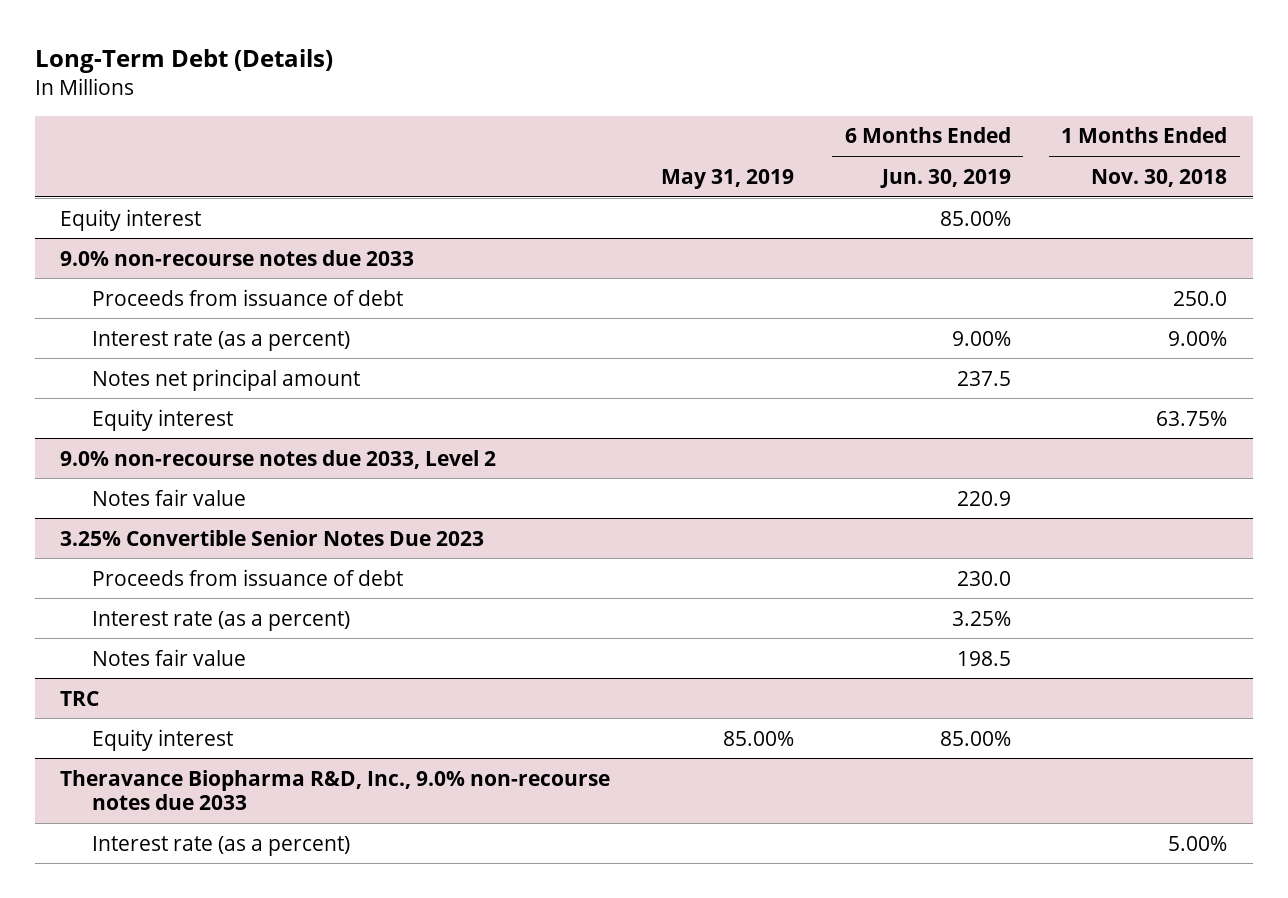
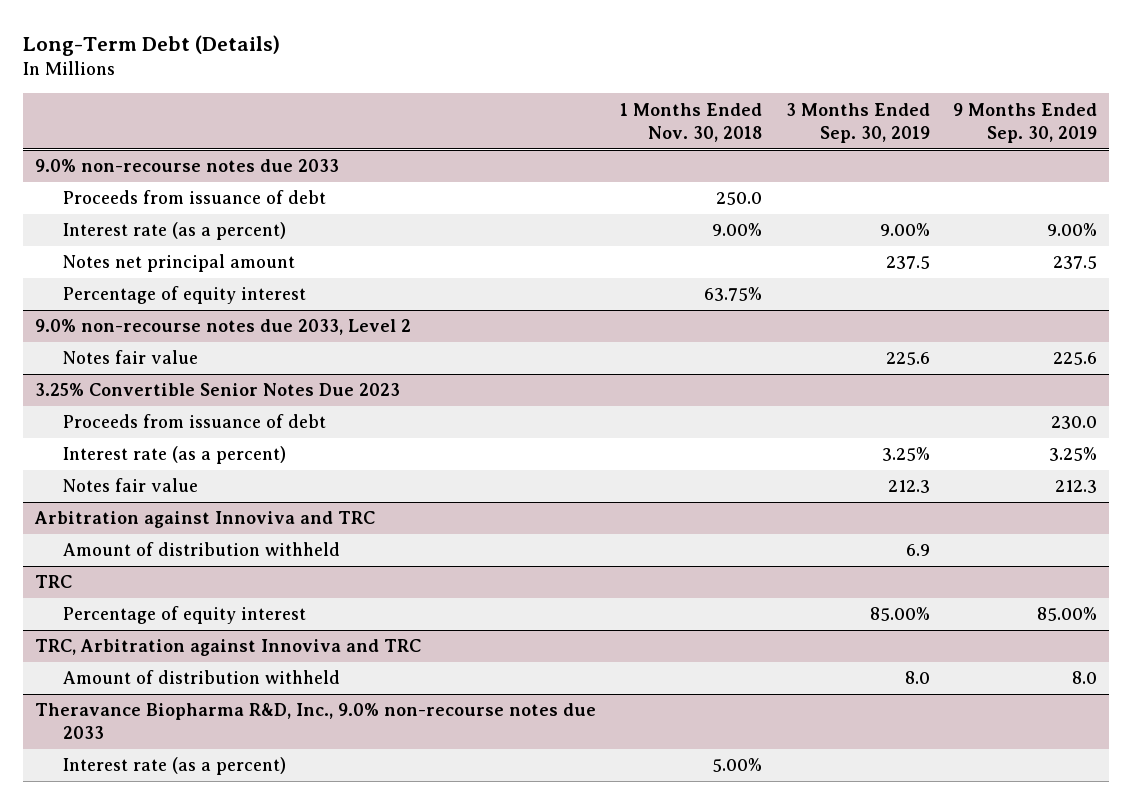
- | May 31, 2019 | 6 Months Ended Jun. 30, 2019 | 1 Months Ended Nov. 30, 2018
+ | 1 Months Ended Nov. 30, 2018 | 3 Months Ended Sep. 30, 2019 | 9 Months Ended Sep. 30, 2019
- Equity interest | | 85.00% |
@ 9.0% non-recourse notes due 2033
- Equity interest | | | 63.75%
+ Percentage of equity interest | 63.75% | |
+ Arbitration against Innoviva and TRC
+ Amount of distribution withheld | | 6.9 |
@ TRC
- Equity interest | 85.00% | 85.00% |
+ Percentage of equity interest | | 85.00% | 85.00%
+ TRC, Arbitration against Innoviva and TRC
+ Amount of distribution withheld | | 8.0 | 8.0

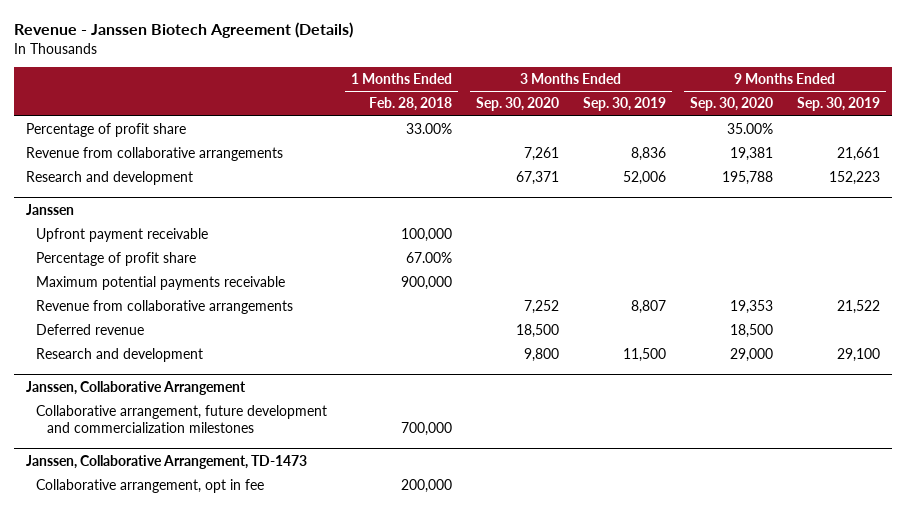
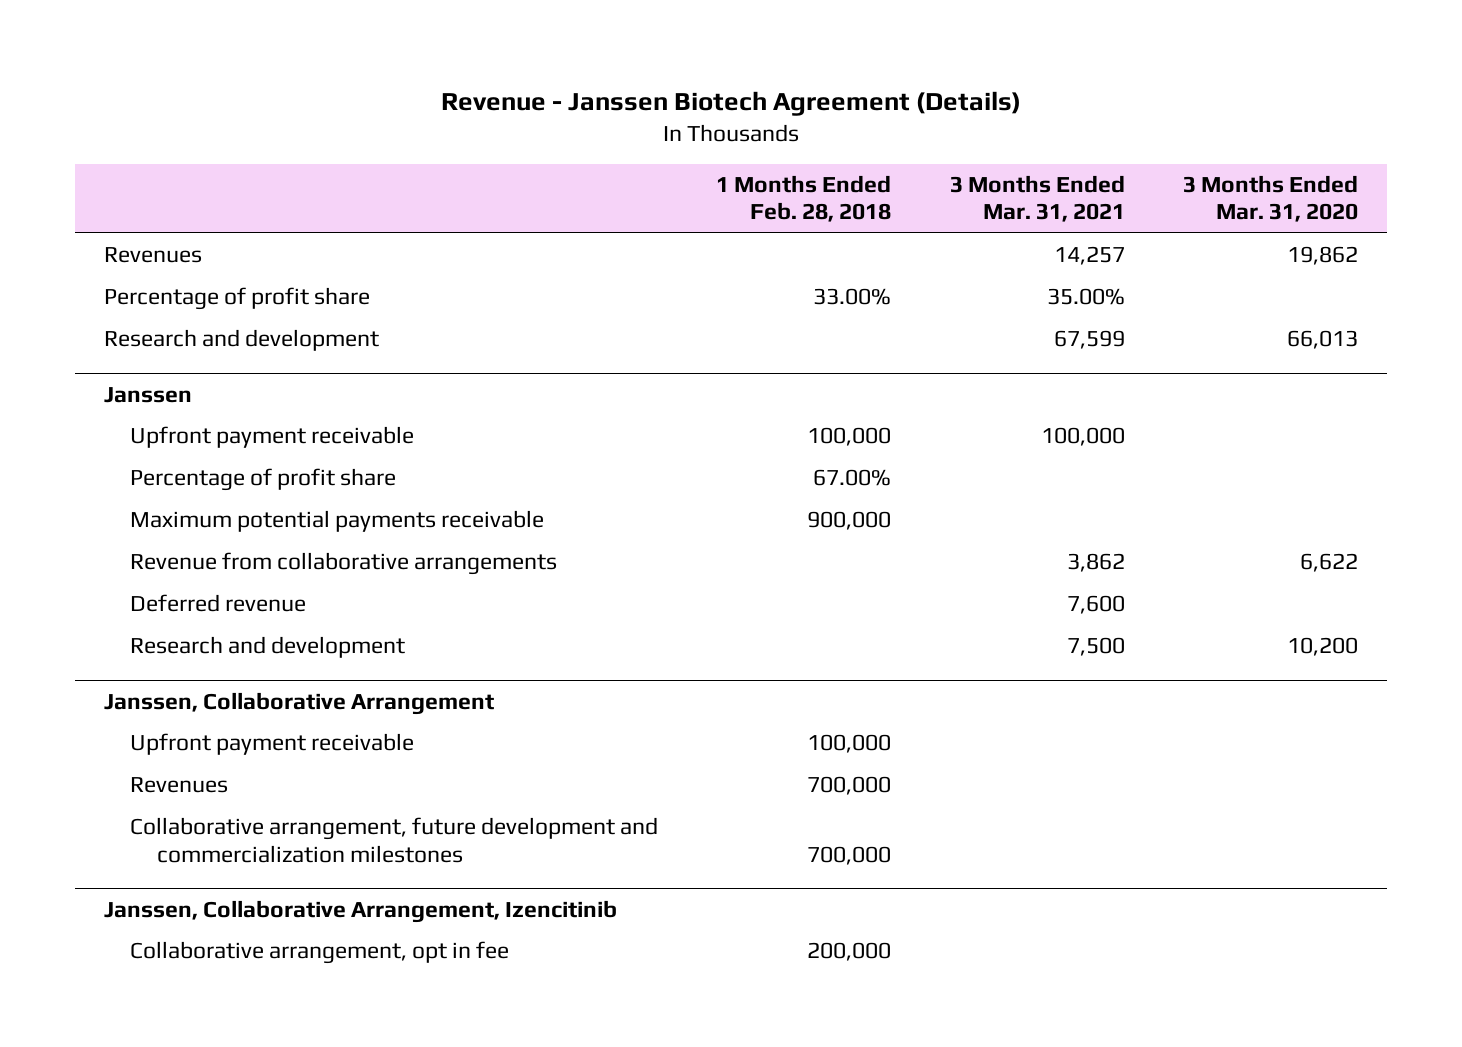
- | 1 Months Ended Feb. 28, 2018 | 3 Months Ended Sep. 30, 2020 | 3 Months Ended Sep. 30, 2019 | 9 Months Ended Sep. 30, 2020 | 9 Months Ended Sep. 30, 2019
+ | 1 Months Ended Feb. 28, 2018 | 3 Months Ended Mar. 31, 2021 | 3 Months Ended Mar. 31, 2020
+ Revenues | | 14,257 | 19,862
- Revenue from collaborative arrangements | | 7,261 | 8,836 | 19,381 | 21,661
@ Janssen, Collaborative Arrangement
+ Upfront payment receivable | 100,000 | |
+ Revenues | 700,000 | |
- Janssen, Collaborative Arrangement, TD-1473
+ Janssen, Collaborative Arrangement, Izencitinib

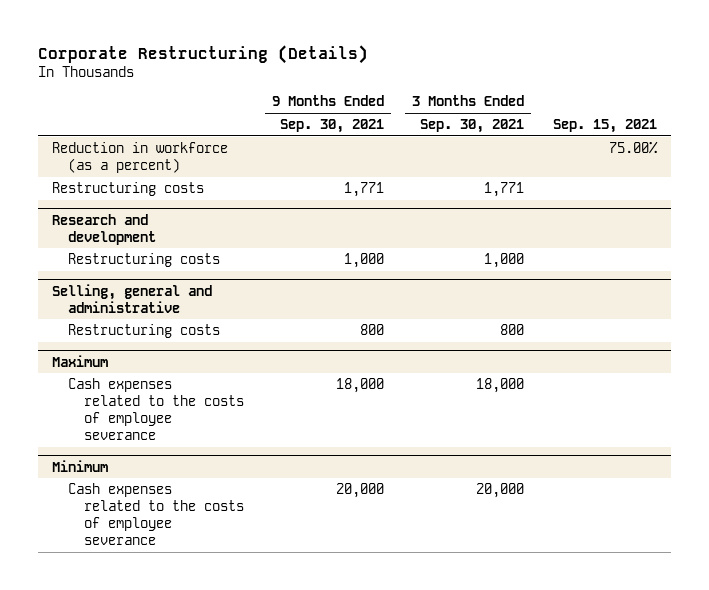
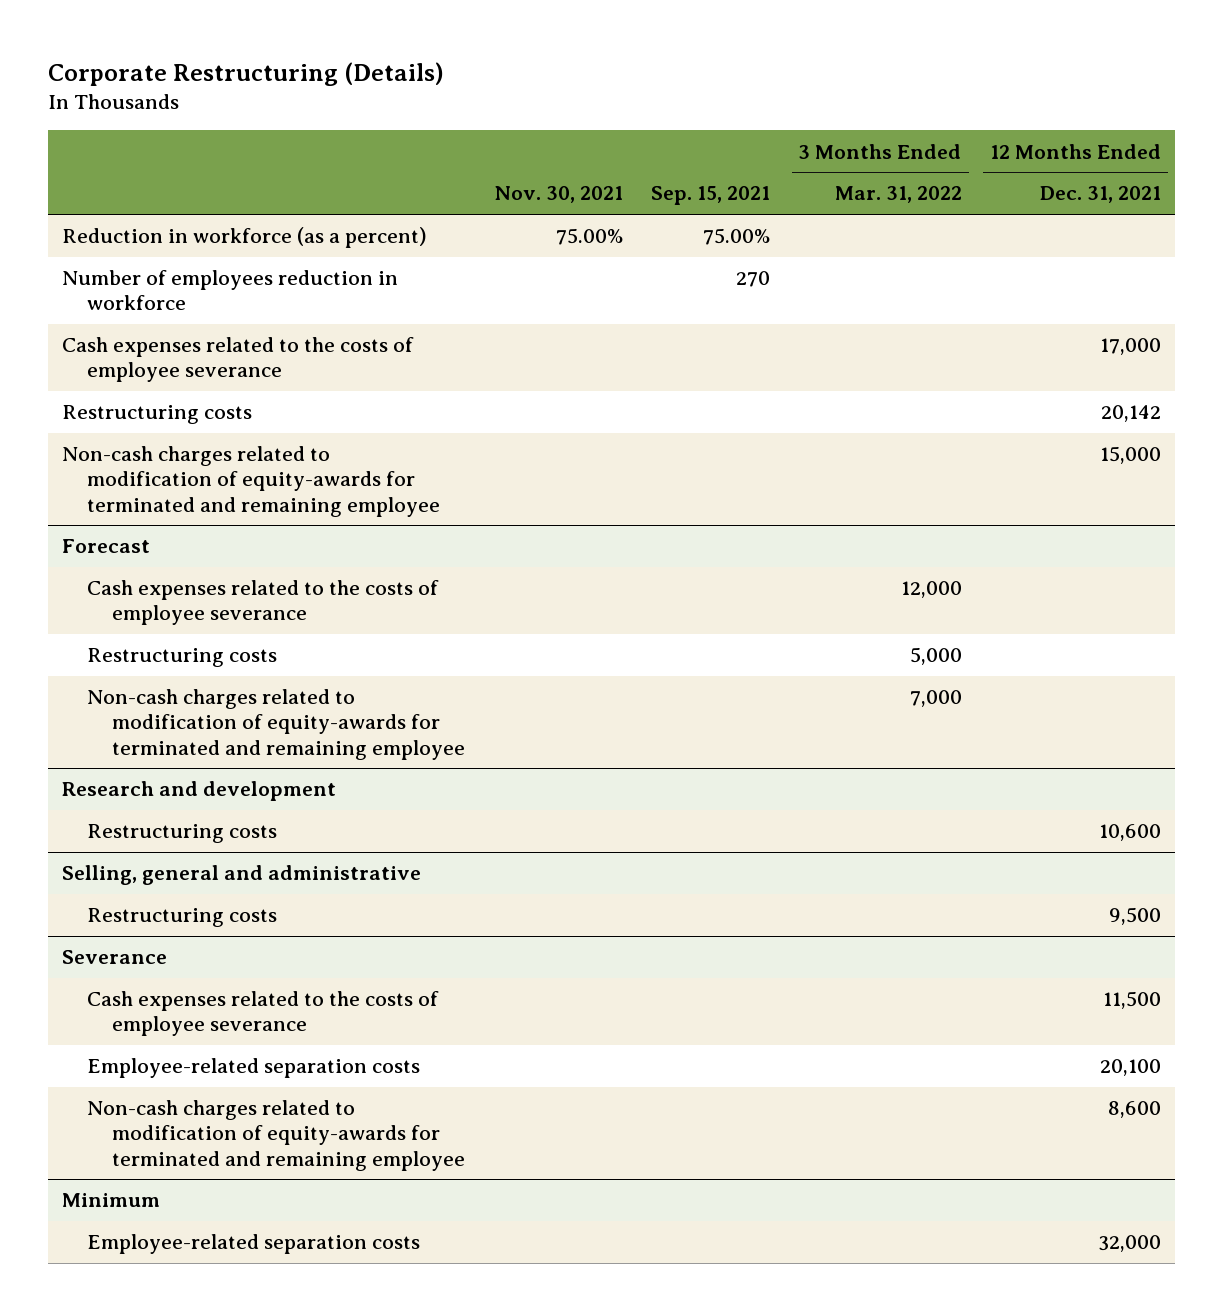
- | 9 Months Ended Sep. 30, 2021 | 3 Months Ended Sep. 30, 2021 | Sep. 15, 2021
+ | Nov. 30, 2021 | Sep. 15, 2021 | 3 Months Ended Mar. 31, 2022 | 12 Months Ended Dec. 31, 2021
+ Number of employees reduction in workforce | | 270 | |
+ Cash expenses related to the costs of employee severance | | | | 17,000
+ Non-cash charges related to modification of equity-awards for terminated and remaining employee | | | | 15,000
+ Forecast
+ Cash expenses related to the costs of employee severance | | | 12,000 |
+ Restructuring costs | | | 5,000 |
+ Non-cash charges related to modification of equity-awards for terminated and remaining employee | | | 7,000 |
- Maximum
- Cash expenses related to the costs of employee severance | 18,000 | 18,000 |
+ Severance
+ Cash expenses related to the costs of employee severance | | | | 11,500
+ Employee-related separation costs | | | | 20,100
+ Non-cash charges related to modification of equity-awards for terminated and remaining employee | | | | 8,600
@ Minimum
- Cash expenses related to the costs of employee severance | 20,000 | 20,000 |
+ Employee-related separation costs | | | | 32,000

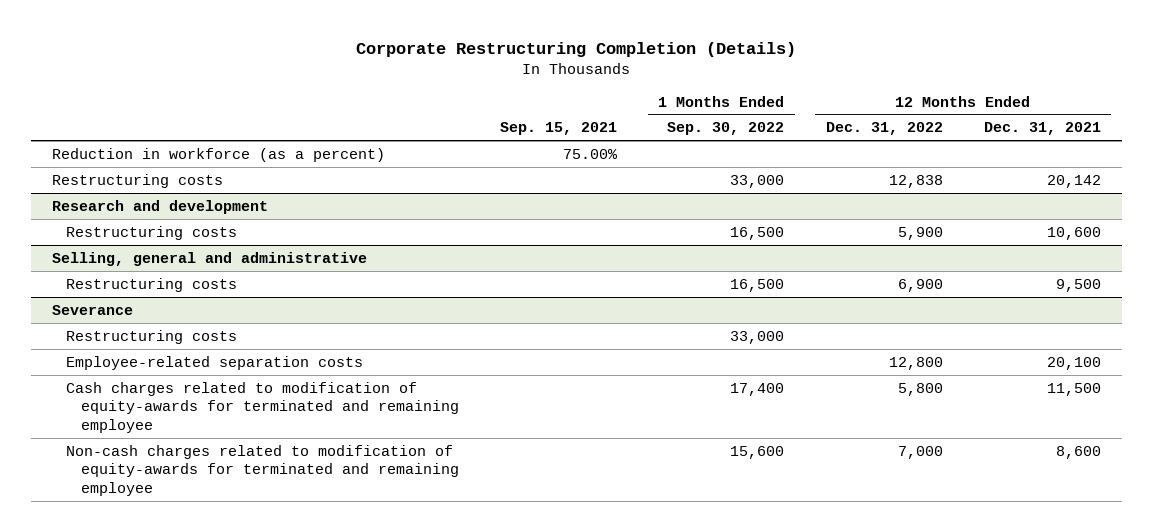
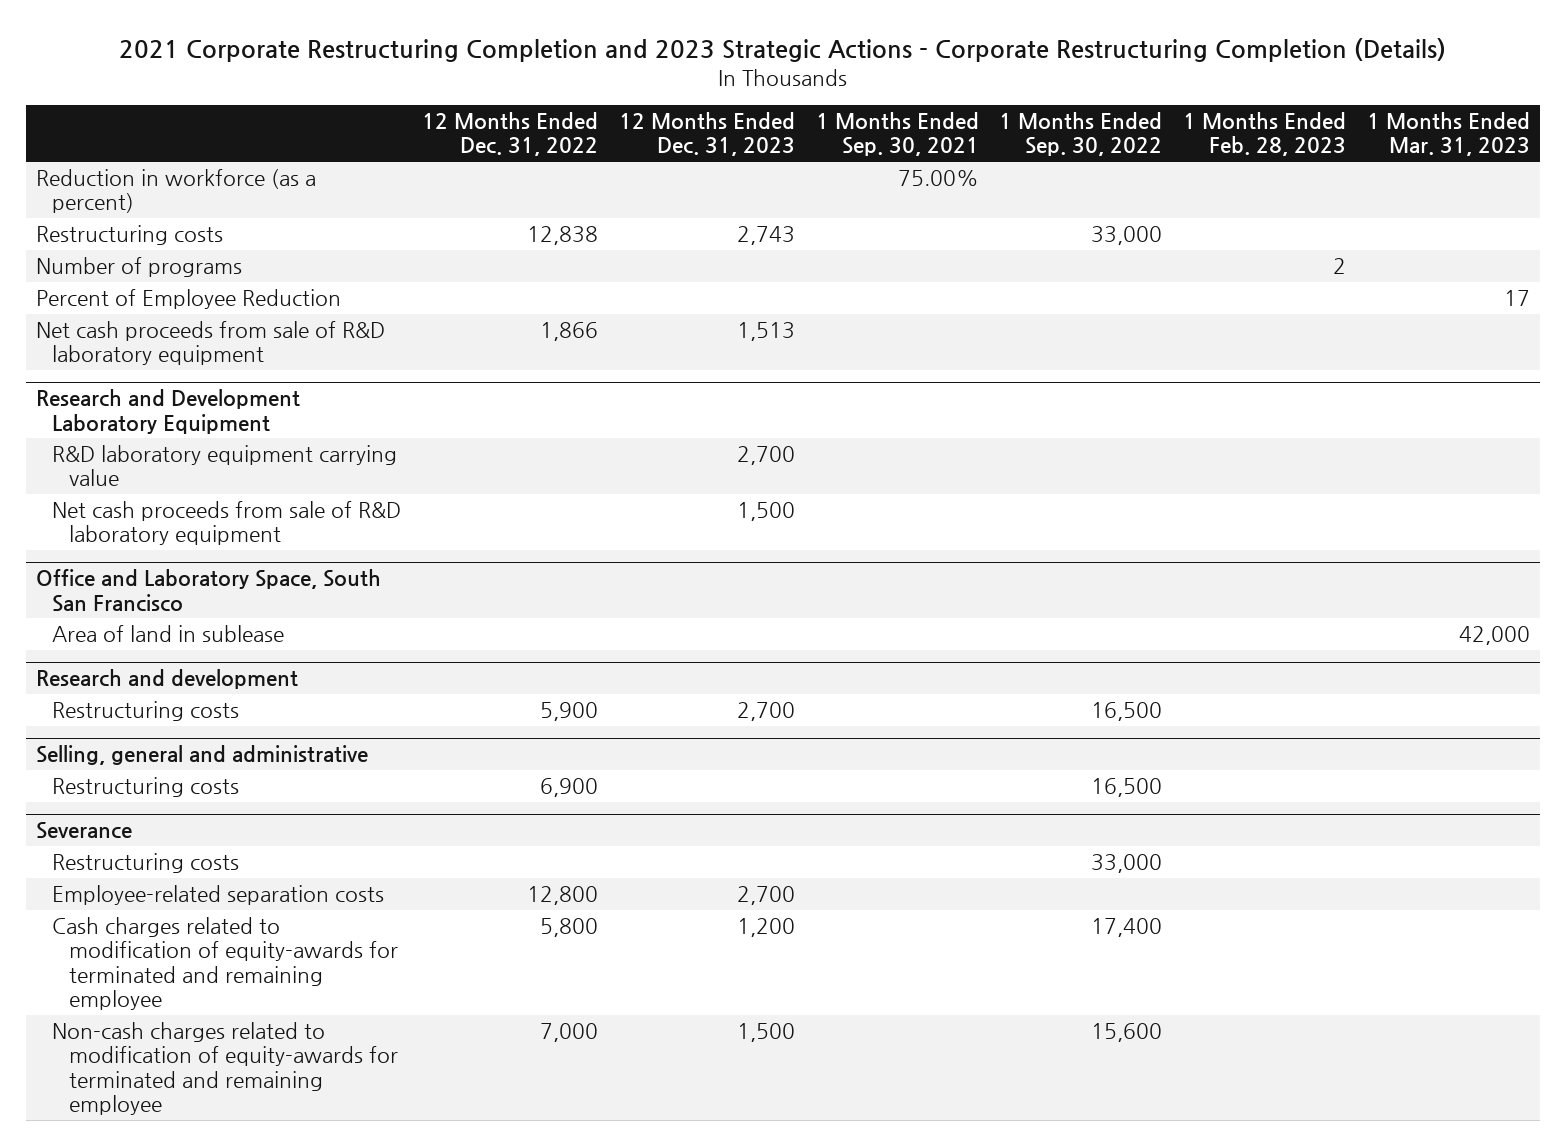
- Corporate Restructuring Completion (Details)
+ 2021 Corporate Restructuring Completion and 2023 Strategic Actions - Corporate Restructuring Completion (Details)
- | Sep. 15, 2021 | 1 Months Ended Sep. 30, 2022 | 12 Months Ended Dec. 31, 2022 | 12 Months Ended Dec. 31, 2021
+ | 12 Months Ended Dec. 31, 2022 | 12 Months Ended Dec. 31, 2023 | 1 Months Ended Sep. 30, 2021 | 1 Months Ended Sep. 30, 2022 | 1 Months Ended Feb. 28, 2023 | 1 Months Ended Mar. 31, 2023
+ Number of programs | | | | | 2 |
+ Percent of Employee Reduction | | | | | | 17
+ Net cash proceeds from sale of R&D laboratory equipment | 1,866 | 1,513 | | | |
+ Research and Development Laboratory Equipment
+ R&D laboratory equipment carrying value | | 2,700 | | | |
+ Net cash proceeds from sale of R&D laboratory equipment | | 1,500 | | | |
+ Office and Laboratory Space, South San Francisco
+ Area of land in sublease | | | | | | 42,000

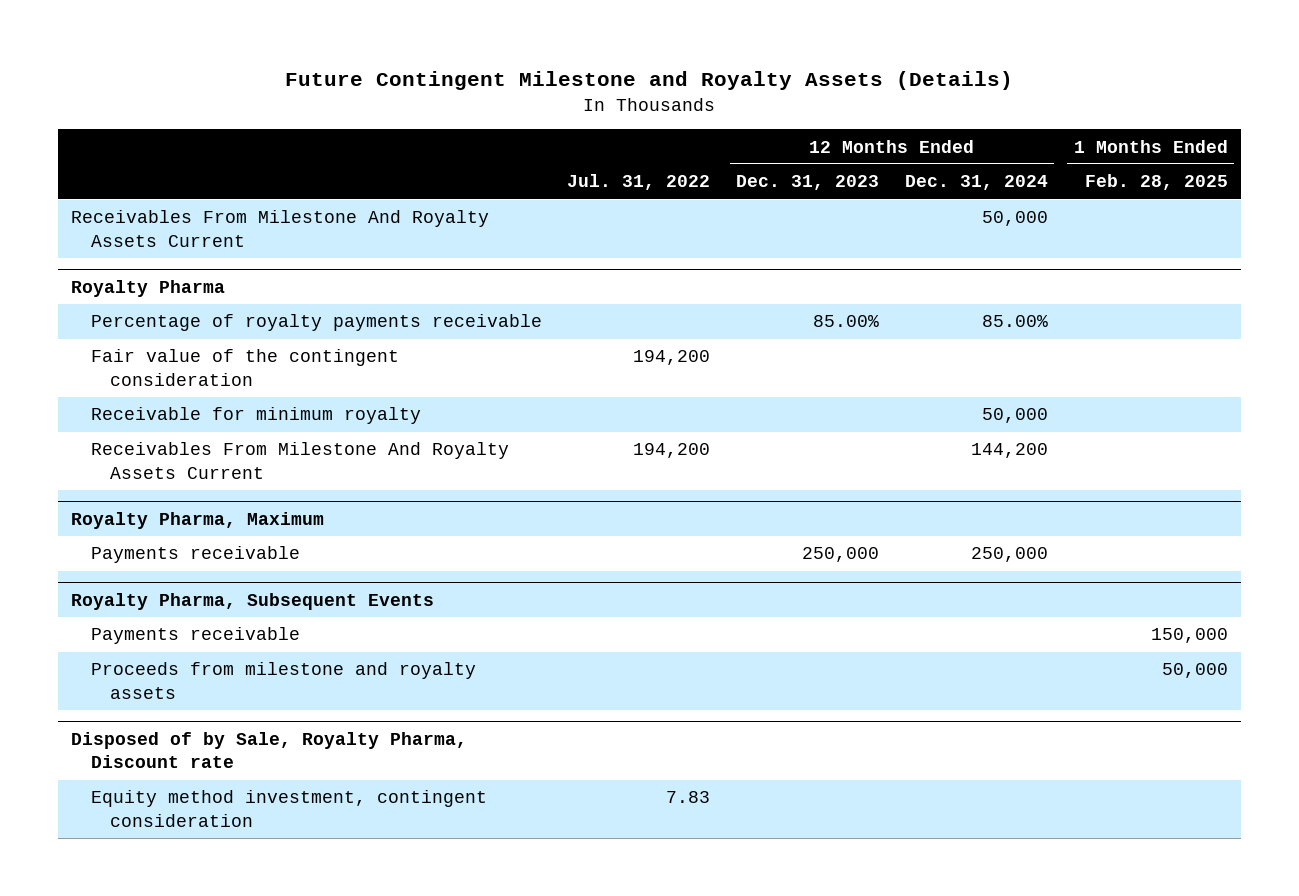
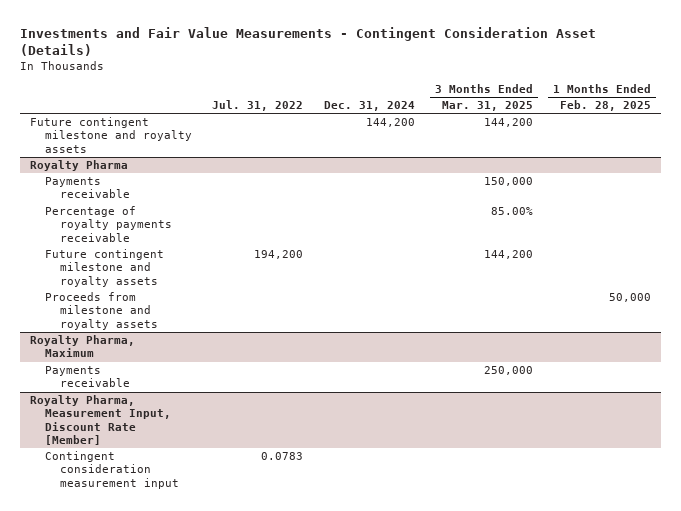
- Future Contingent Milestone and Royalty Assets (Details)
+ Investments and Fair Value Measurements - Contingent Consideration Asset (Details)
- | Jul. 31, 2022 | 12 Months Ended Dec. 31, 2023 | 12 Months Ended Dec. 31, 2024 | 1 Months Ended Feb. 28, 2025
+ | Jul. 31, 2022 | Dec. 31, 2024 | 3 Months Ended Mar. 31, 2025 | 1 Months Ended Feb. 28, 2025
- Receivables From Milestone And Royalty Assets Current | | | 50,000 |
+ Future contingent milestone and royalty assets | | 144,200 | 144,200 |
@ Royalty Pharma
+ Payments receivable | | | 150,000 |
- Fair value of the contingent consideration | 194,200 | | |
- Receivable for minimum royalty | | | 50,000 |
- Receivables From Milestone And Royalty Assets Current | 194,200 | | 144,200 |
+ Future contingent milestone and royalty assets | 194,200 | | 144,200 |
+ Proceeds from milestone and royalty assets | | | | 50,000
- Royalty Pharma, Subsequent Events
- Payments receivable | | | | 150,000
- Proceeds from milestone and royalty assets | | | | 50,000
- Disposed of by Sale, Royalty Pharma, Discount rate
- Equity method investment, contingent consideration | 7.83 | | |
+ Royalty Pharma, Measurement Input, Discount Rate [Member]
+ Contingent consideration measurement input | 0.0783 | | |

